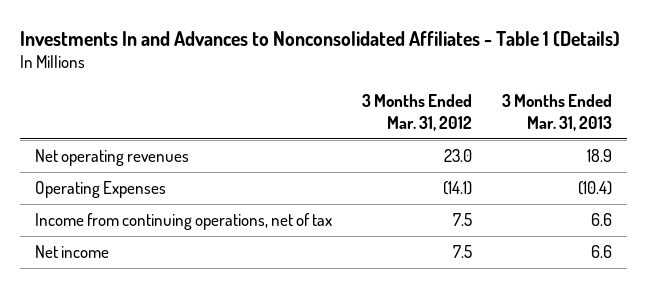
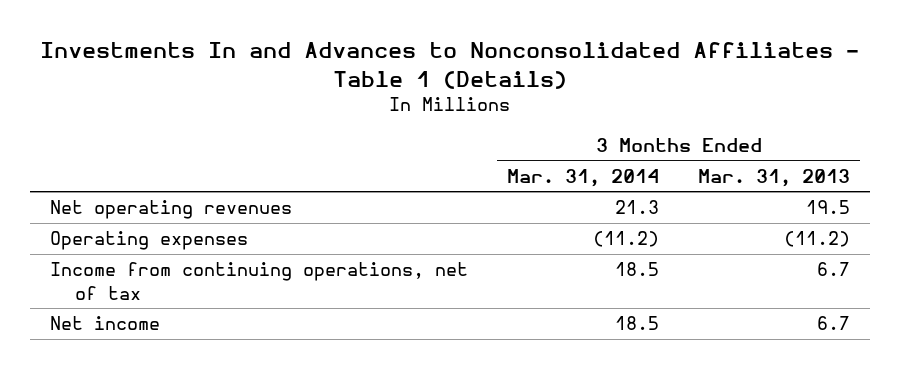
- | 3 Months Ended Mar. 31, 2012 | 3 Months Ended Mar. 31, 2013
+ | 3 Months Ended Mar. 31, 2014 | 3 Months Ended Mar. 31, 2013
- Net operating revenues | 23.0 | 18.9
- Operating Expenses | (14.1) | (10.4)
- Income from continuing operations, net of tax | 7.5 | 6.6
- Net income | 7.5 | 6.6
+ Net operating revenues | 21.3 | 19.5
+ Operating expenses | (11.2) | (11.2)
+ Income from continuing operations, net of tax | 18.5 | 6.7
+ Net income | 18.5 | 6.7

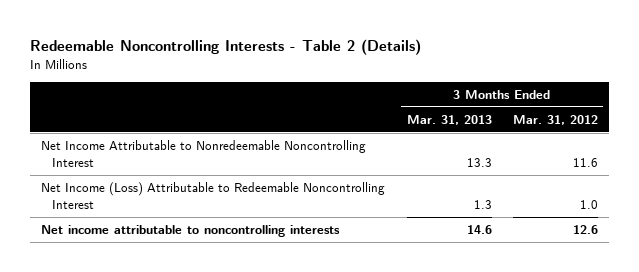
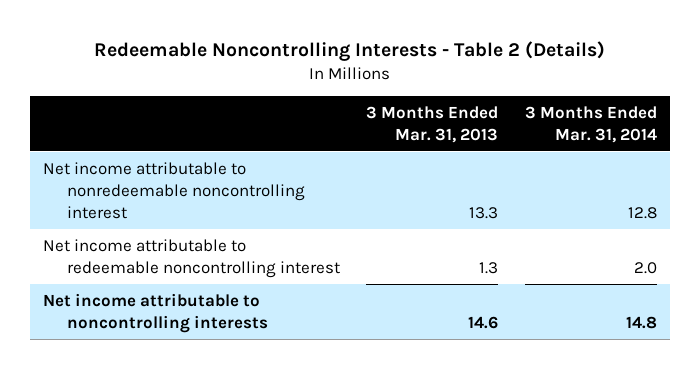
- | 3 Months Ended Mar. 31, 2013 | 3 Months Ended Mar. 31, 2012
+ | 3 Months Ended Mar. 31, 2013 | 3 Months Ended Mar. 31, 2014
- Net Income Attributable to Nonredeemable Noncontrolling Interest | 13.3 | 11.6
- Net Income (Loss) Attributable to Redeemable Noncontrolling Interest | 1.3 | 1.0
+ Net income attributable to nonredeemable noncontrolling interest | 13.3 | 12.8
+ Net income attributable to redeemable noncontrolling interest | 1.3 | 2.0

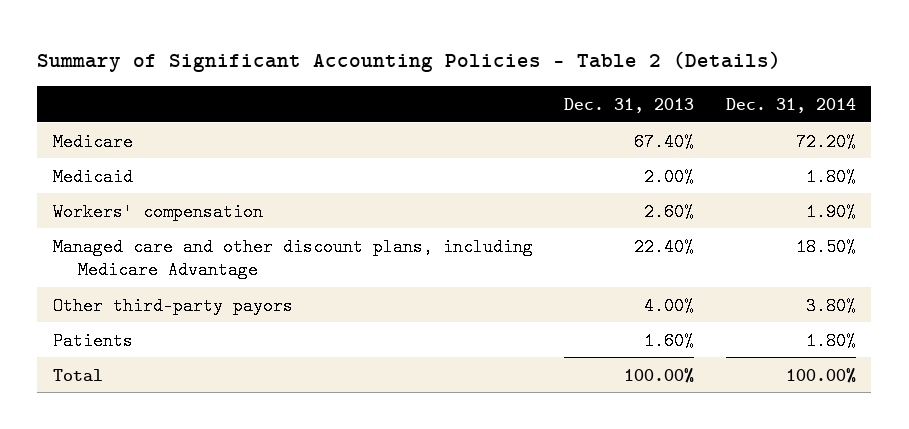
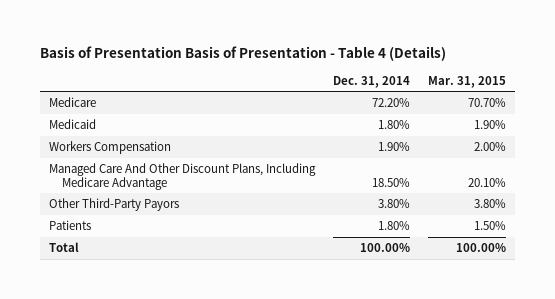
- Summary of Significant Accounting Policies - Table 2 (Details)
+ Basis of Presentation Basis of Presentation - Table 4 (Details)
- | Dec. 31, 2013 | Dec. 31, 2014
+ | Dec. 31, 2014 | Mar. 31, 2015
- Workers' compensation | 2.60% | 1.90%
- Managed care and other discount plans, including Medicare Advantage | 22.40% | 18.50%
- Other third-party payors | 4.00% | 3.80%
+ Workers Compensation | 1.90% | 2.00%
+ Managed Care And Other Discount Plans, Including Medicare Advantage | 18.50% | 20.10%
+ Other Third-Party Payors | 3.80% | 3.80%

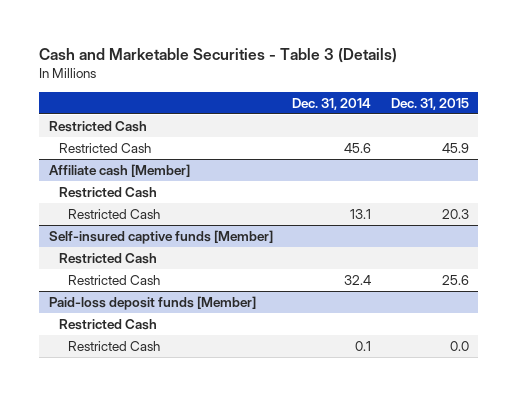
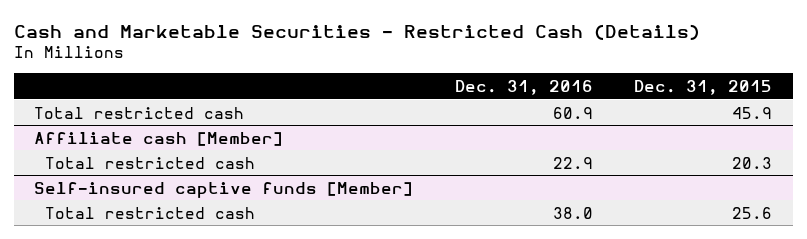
- Cash and Marketable Securities - Table 3 (Details)
+ Cash and Marketable Securities - Restricted Cash (Details)
- | Dec. 31, 2014 | Dec. 31, 2015
+ | Dec. 31, 2016 | Dec. 31, 2015
- Restricted Cash
- Restricted Cash | 45.6 | 45.9
+ Total restricted cash | 60.9 | 45.9
@ Affiliate cash [Member]
- Restricted Cash
- Restricted Cash | 13.1 | 20.3
+ Total restricted cash | 22.9 | 20.3
@ Self-insured captive funds [Member]
- Restricted Cash
- Restricted Cash | 32.4 | 25.6
- Paid-loss deposit funds [Member]
- Restricted Cash
- Restricted Cash | 0.1 | 0.0
@ Self-insured captive funds [Member]
+ Total restricted cash | 38.0 | 25.6

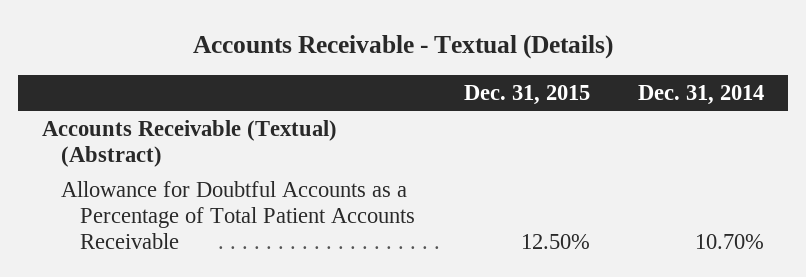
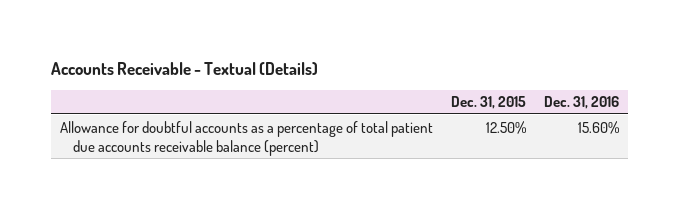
- | Dec. 31, 2015 | Dec. 31, 2014
+ | Dec. 31, 2015 | Dec. 31, 2016
- Accounts Receivable (Textual) (Abstract)
- Allowance for Doubtful Accounts as a Percentage of Total Patient Accounts Receivable | 12.50% | 10.70%
+ Allowance for doubtful accounts as a percentage of total patient due accounts receivable balance (percent) | 12.50% | 15.60%

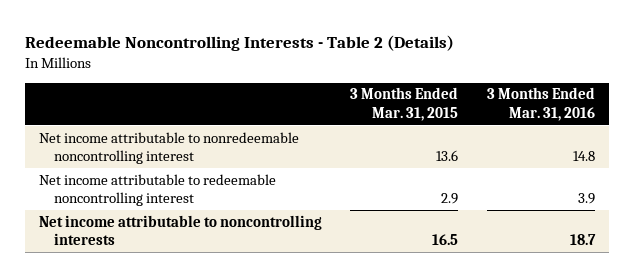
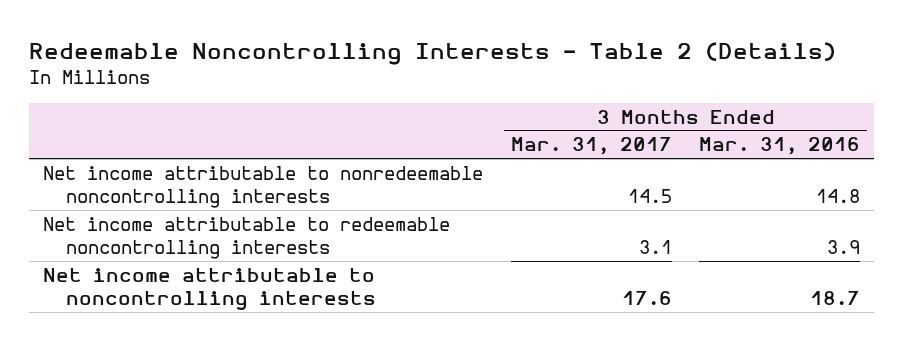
- | 3 Months Ended Mar. 31, 2015 | 3 Months Ended Mar. 31, 2016
+ | 3 Months Ended Mar. 31, 2017 | 3 Months Ended Mar. 31, 2016
- Net income attributable to nonredeemable noncontrolling interest | 13.6 | 14.8
- Net income attributable to redeemable noncontrolling interest | 2.9 | 3.9
+ Net income attributable to nonredeemable noncontrolling interests | 14.5 | 14.8
+ Net income attributable to redeemable noncontrolling interests | 3.1 | 3.9

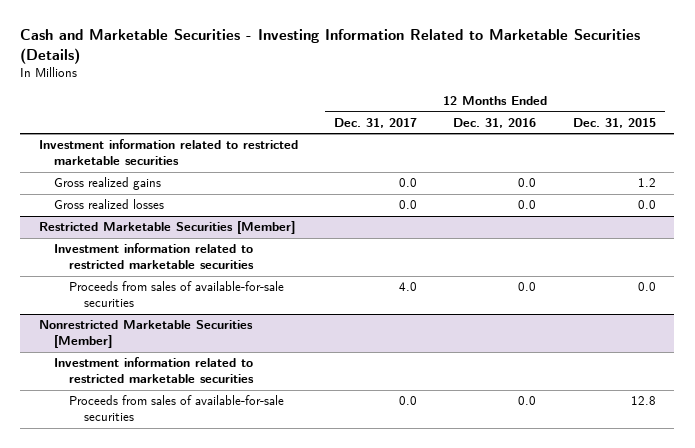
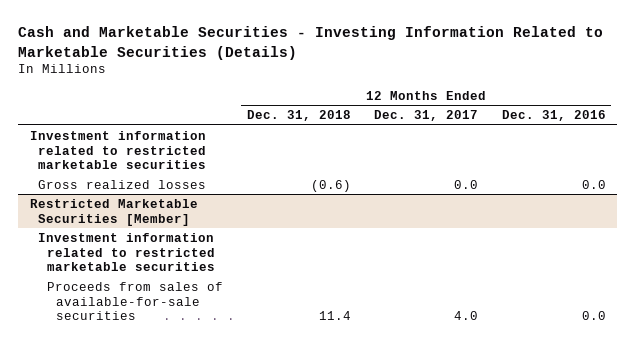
- | 12 Months Ended Dec. 31, 2017 | 12 Months Ended Dec. 31, 2016 | 12 Months Ended Dec. 31, 2015
+ | 12 Months Ended Dec. 31, 2018 | 12 Months Ended Dec. 31, 2017 | 12 Months Ended Dec. 31, 2016
- Gross realized gains | 0.0 | 0.0 | 1.2
- Nonrestricted Marketable Securities [Member]
- Investment information related to restricted marketable securities
- Proceeds from sales of available-for-sale securities | 0.0 | 0.0 | 12.8

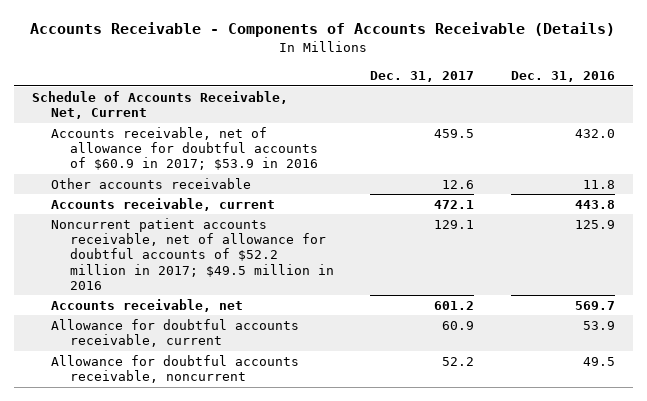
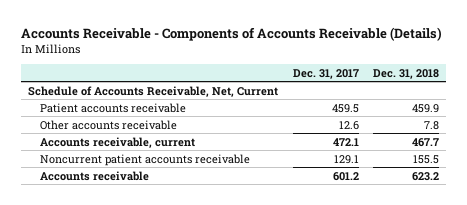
- | Dec. 31, 2017 | Dec. 31, 2016
+ | Dec. 31, 2017 | Dec. 31, 2018
- Accounts receivable, net of allowance for doubtful accounts of $60.9 in 2017; $53.9 in 2016 | 459.5 | 432.0
+ Patient accounts receivable | 459.5 | 459.9
- Noncurrent patient accounts receivable, net of allowance for doubtful accounts of $52.2 million in 2017; $49.5 million in 2016 | 129.1 | 125.9
- Accounts receivable, net | 601.2 | 569.7
- Allowance for doubtful accounts receivable, current | 60.9 | 53.9
- Allowance for doubtful accounts receivable, noncurrent | 52.2 | 49.5
+ Noncurrent patient accounts receivable | 129.1 | 155.5
+ Accounts receivable | 601.2 | 623.2

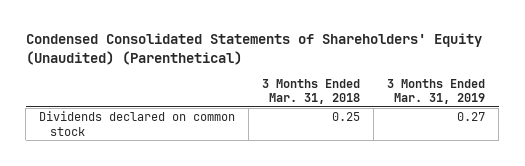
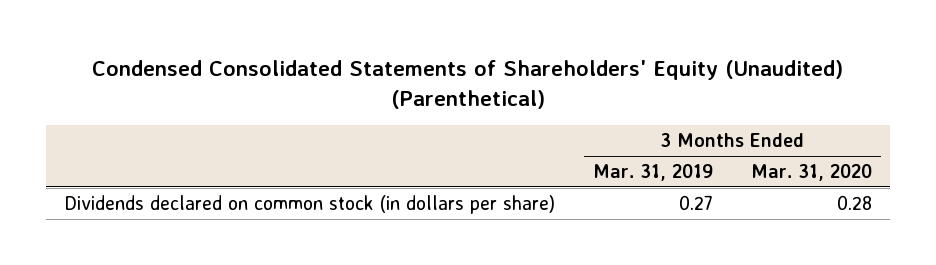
- | 3 Months Ended Mar. 31, 2018 | 3 Months Ended Mar. 31, 2019
+ | 3 Months Ended Mar. 31, 2019 | 3 Months Ended Mar. 31, 2020
- Dividends declared on common stock | 0.25 | 0.27
+ Dividends declared on common stock (in dollars per share) | 0.27 | 0.28

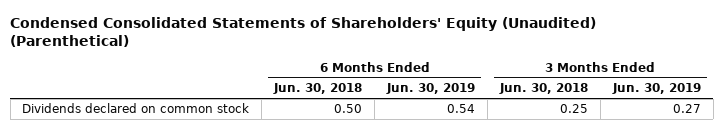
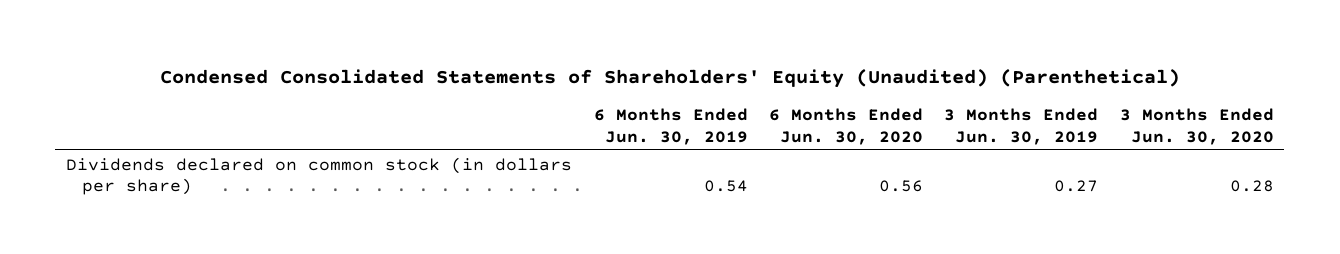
- | 6 Months Ended Jun. 30, 2018 | 6 Months Ended Jun. 30, 2019 | 3 Months Ended Jun. 30, 2018 | 3 Months Ended Jun. 30, 2019
+ | 6 Months Ended Jun. 30, 2019 | 6 Months Ended Jun. 30, 2020 | 3 Months Ended Jun. 30, 2019 | 3 Months Ended Jun. 30, 2020
- Dividends declared on common stock | 0.50 | 0.54 | 0.25 | 0.27
+ Dividends declared on common stock (in dollars per share) | 0.54 | 0.56 | 0.27 | 0.28

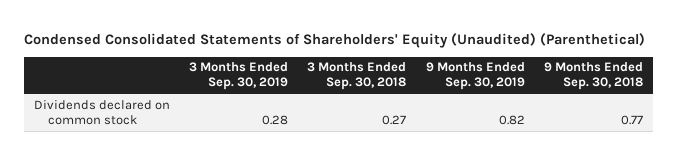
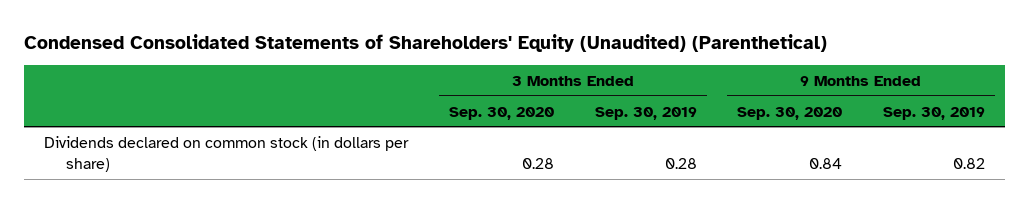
- | 3 Months Ended Sep. 30, 2019 | 3 Months Ended Sep. 30, 2018 | 9 Months Ended Sep. 30, 2019 | 9 Months Ended Sep. 30, 2018
+ | 3 Months Ended Sep. 30, 2020 | 3 Months Ended Sep. 30, 2019 | 9 Months Ended Sep. 30, 2020 | 9 Months Ended Sep. 30, 2019
- Dividends declared on common stock | 0.28 | 0.27 | 0.82 | 0.77
+ Dividends declared on common stock (in dollars per share) | 0.28 | 0.28 | 0.84 | 0.82

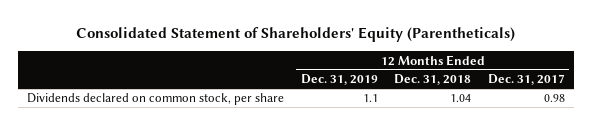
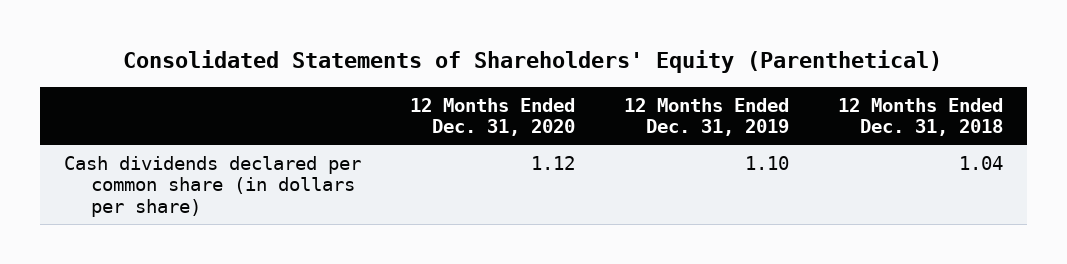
- Consolidated Statement of Shareholders' Equity (Parentheticals)
+ Consolidated Statements of Shareholders' Equity (Parenthetical)
- | 12 Months Ended Dec. 31, 2019 | 12 Months Ended Dec. 31, 2018 | 12 Months Ended Dec. 31, 2017
+ | 12 Months Ended Dec. 31, 2020 | 12 Months Ended Dec. 31, 2019 | 12 Months Ended Dec. 31, 2018
- Dividends declared on common stock, per share | 1.1 | 1.04 | 0.98
+ Cash dividends declared per common share (in dollars per share) | 1.12 | 1.10 | 1.04

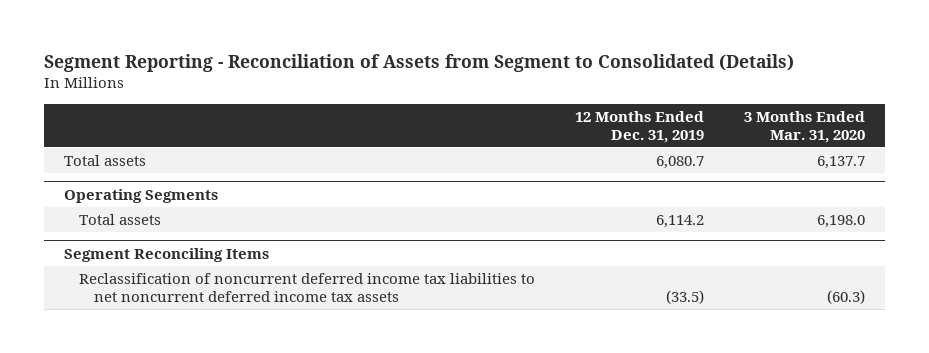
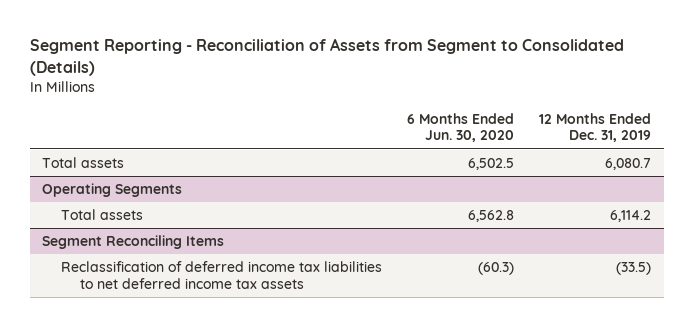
- | 12 Months Ended Dec. 31, 2019 | 3 Months Ended Mar. 31, 2020
+ | 6 Months Ended Jun. 30, 2020 | 12 Months Ended Dec. 31, 2019
@ Segment Reconciling Items
- Reclassification of noncurrent deferred income tax liabilities to net noncurrent deferred income tax assets | (33.5) | (60.3)
+ Reclassification of deferred income tax liabilities to net deferred income tax assets | (60.3) | (33.5)

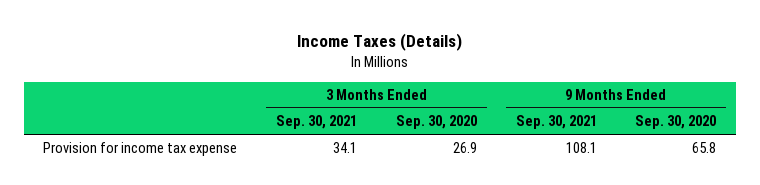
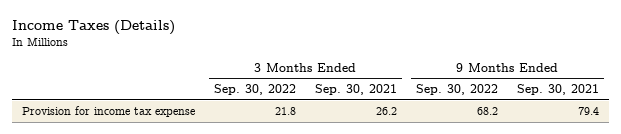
- | 3 Months Ended Sep. 30, 2021 | 3 Months Ended Sep. 30, 2020 | 9 Months Ended Sep. 30, 2021 | 9 Months Ended Sep. 30, 2020
+ | 3 Months Ended Sep. 30, 2022 | 3 Months Ended Sep. 30, 2021 | 9 Months Ended Sep. 30, 2022 | 9 Months Ended Sep. 30, 2021
- Provision for income tax expense | 34.1 | 26.9 | 108.1 | 65.8
+ Provision for income tax expense | 21.8 | 26.2 | 68.2 | 79.4

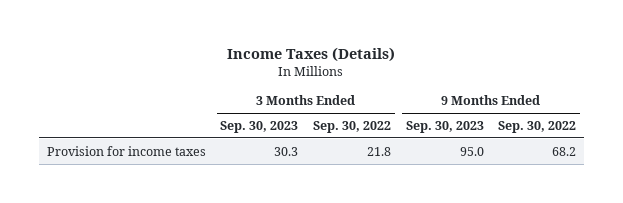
- | 3 Months Ended Sep. 30, 2022 | 3 Months Ended Sep. 30, 2021 | 9 Months Ended Sep. 30, 2022 | 9 Months Ended Sep. 30, 2021
+ | 3 Months Ended Sep. 30, 2023 | 3 Months Ended Sep. 30, 2022 | 9 Months Ended Sep. 30, 2023 | 9 Months Ended Sep. 30, 2022
- Provision for income tax expense | 21.8 | 26.2 | 68.2 | 79.4
+ Provision for income taxes | 30.3 | 21.8 | 95.0 | 68.2

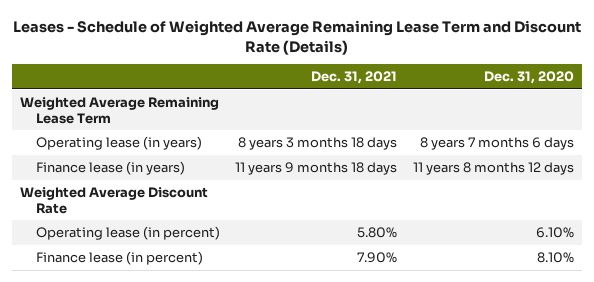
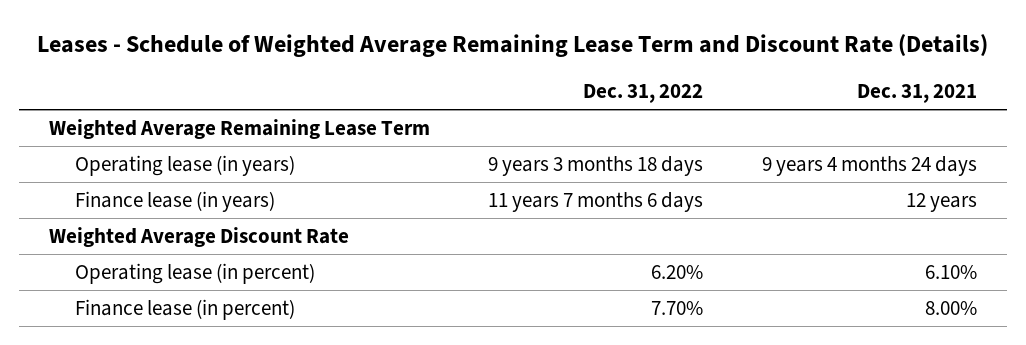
- | Dec. 31, 2021 | Dec. 31, 2020
+ | Dec. 31, 2022 | Dec. 31, 2021
- Operating lease (in years) | 8 years 3 months 18 days | 8 years 7 months 6 days
- Finance lease (in years) | 11 years 9 months 18 days | 11 years 8 months 12 days
+ Operating lease (in years) | 9 years 3 months 18 days | 9 years 4 months 24 days
+ Finance lease (in years) | 11 years 7 months 6 days | 12 years
- Operating lease (in percent) | 5.80% | 6.10%
- Finance lease (in percent) | 7.90% | 8.10%
+ Operating lease (in percent) | 6.20% | 6.10%
+ Finance lease (in percent) | 7.70% | 8.00%

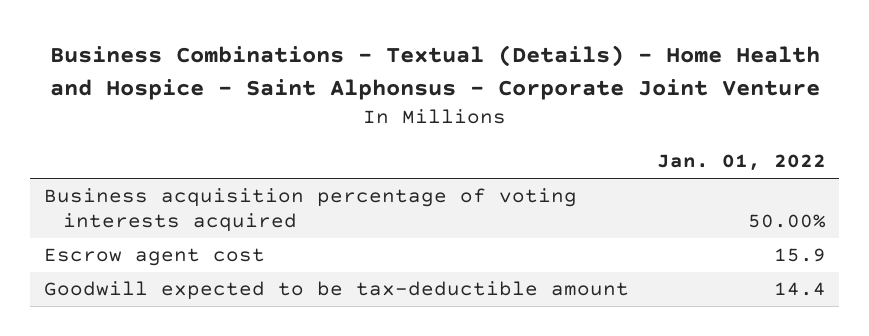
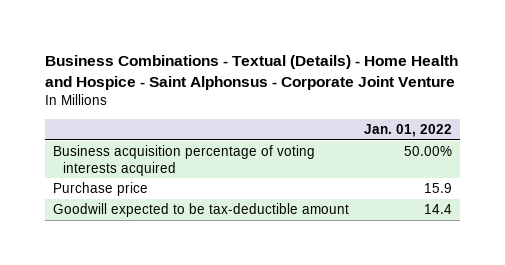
- Escrow agent cost | 15.9
+ Purchase price | 15.9

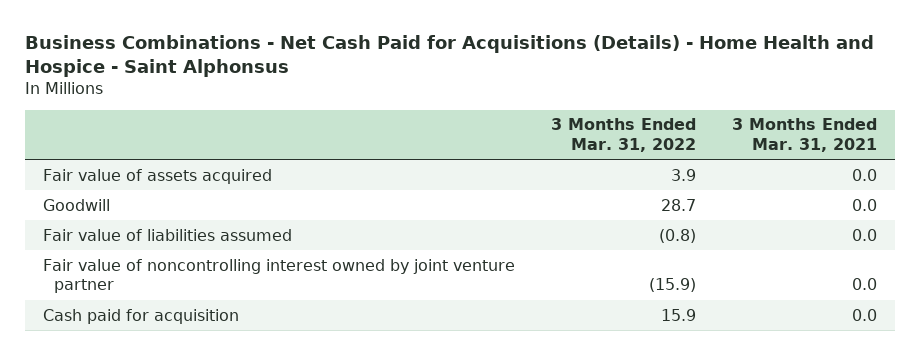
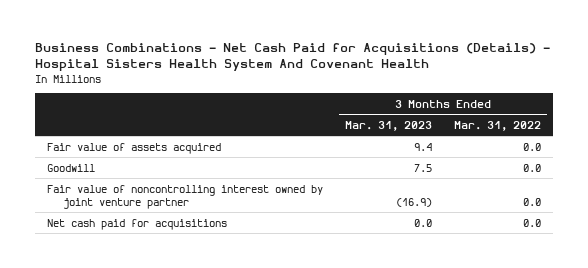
- Business Combinations - Net Cash Paid for Acquisitions (Details) - Home Health and Hospice - Saint Alphonsus
+ Business Combinations - Net Cash Paid for Acquisitions (Details) - Hospital Sisters Health System And Covenant Health
- | 3 Months Ended Mar. 31, 2022 | 3 Months Ended Mar. 31, 2021
+ | 3 Months Ended Mar. 31, 2023 | 3 Months Ended Mar. 31, 2022
- Fair value of assets acquired | 3.9 | 0.0
- Goodwill | 28.7 | 0.0
- Fair value of liabilities assumed | (0.8) | 0.0
- Fair value of noncontrolling interest owned by joint venture partner | (15.9) | 0.0
- Cash paid for acquisition | 15.9 | 0.0
+ Fair value of assets acquired | 9.4 | 0.0
+ Goodwill | 7.5 | 0.0
+ Fair value of noncontrolling interest owned by joint venture partner | (16.9) | 0.0
+ Net cash paid for acquisitions | 0.0 | 0.0

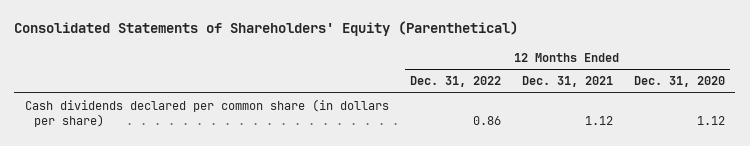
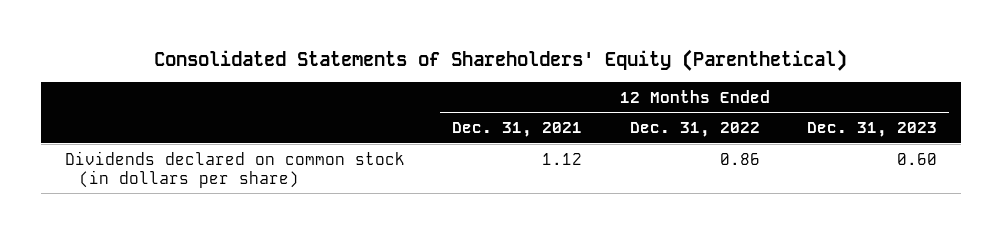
- | 12 Months Ended Dec. 31, 2022 | 12 Months Ended Dec. 31, 2021 | 12 Months Ended Dec. 31, 2020
+ | 12 Months Ended Dec. 31, 2021 | 12 Months Ended Dec. 31, 2022 | 12 Months Ended Dec. 31, 2023
- Cash dividends declared per common share (in dollars per share) | 0.86 | 1.12 | 1.12
+ Dividends declared on common stock (in dollars per share) | 1.12 | 0.86 | 0.60

